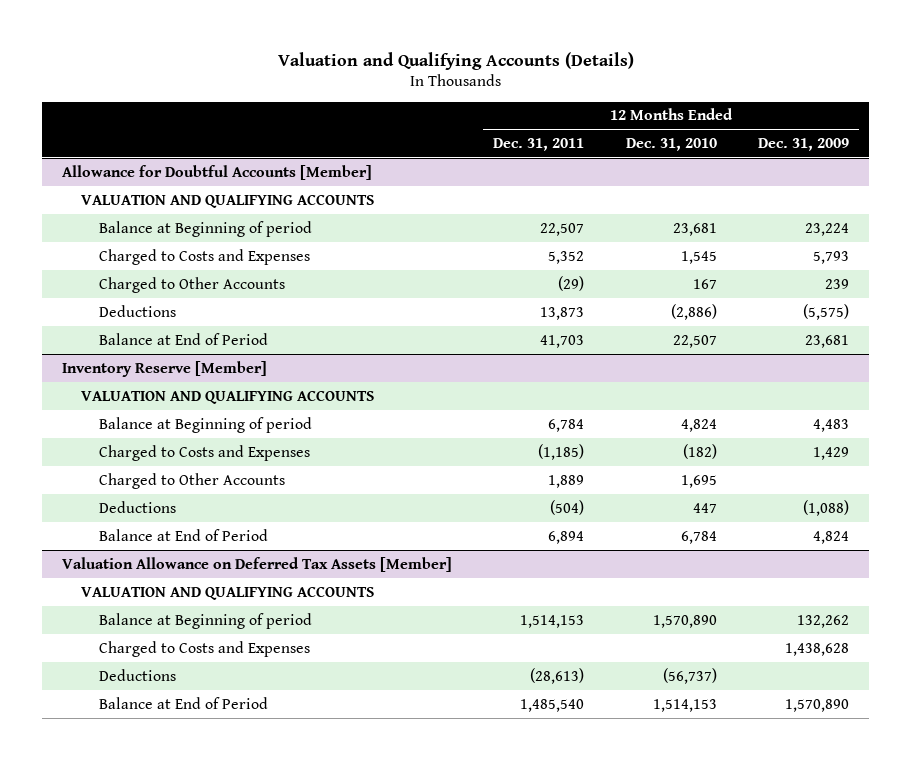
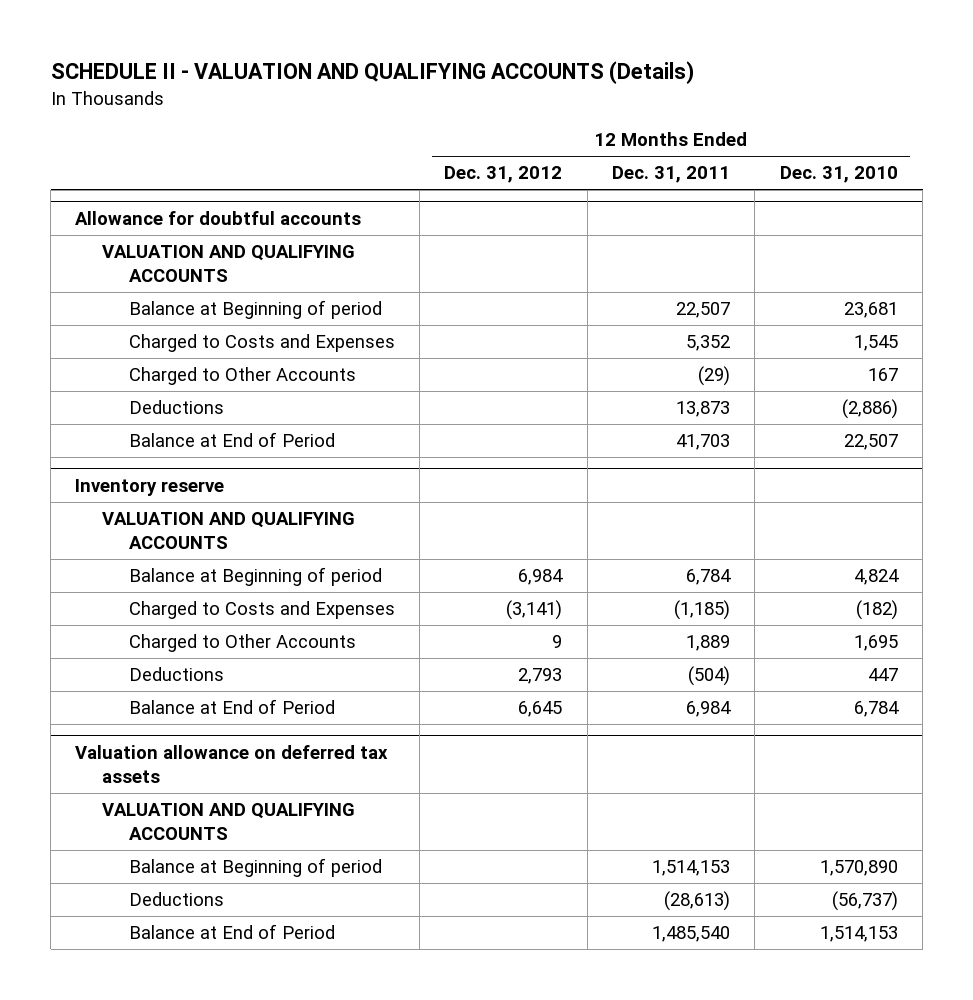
- Valuation and Qualifying Accounts (Details)
+ SCHEDULE II - VALUATION AND QUALIFYING ACCOUNTS (Details)
- | 12 Months Ended Dec. 31, 2011 | 12 Months Ended Dec. 31, 2010 | 12 Months Ended Dec. 31, 2009
+ | 12 Months Ended Dec. 31, 2012 | 12 Months Ended Dec. 31, 2011 | 12 Months Ended Dec. 31, 2010
- Allowance for Doubtful Accounts [Member]
+ Allowance for doubtful accounts
- Inventory Reserve [Member]
+ Inventory reserve
- Balance at End of Period | 6,894 | 6,784 | 4,824
- Valuation Allowance on Deferred Tax Assets [Member]
+ Balance at End of Period | 6,645 | 6,984 | 6,784
+ Valuation allowance on deferred tax assets
- Charged to Costs and Expenses | | | 1,438,628

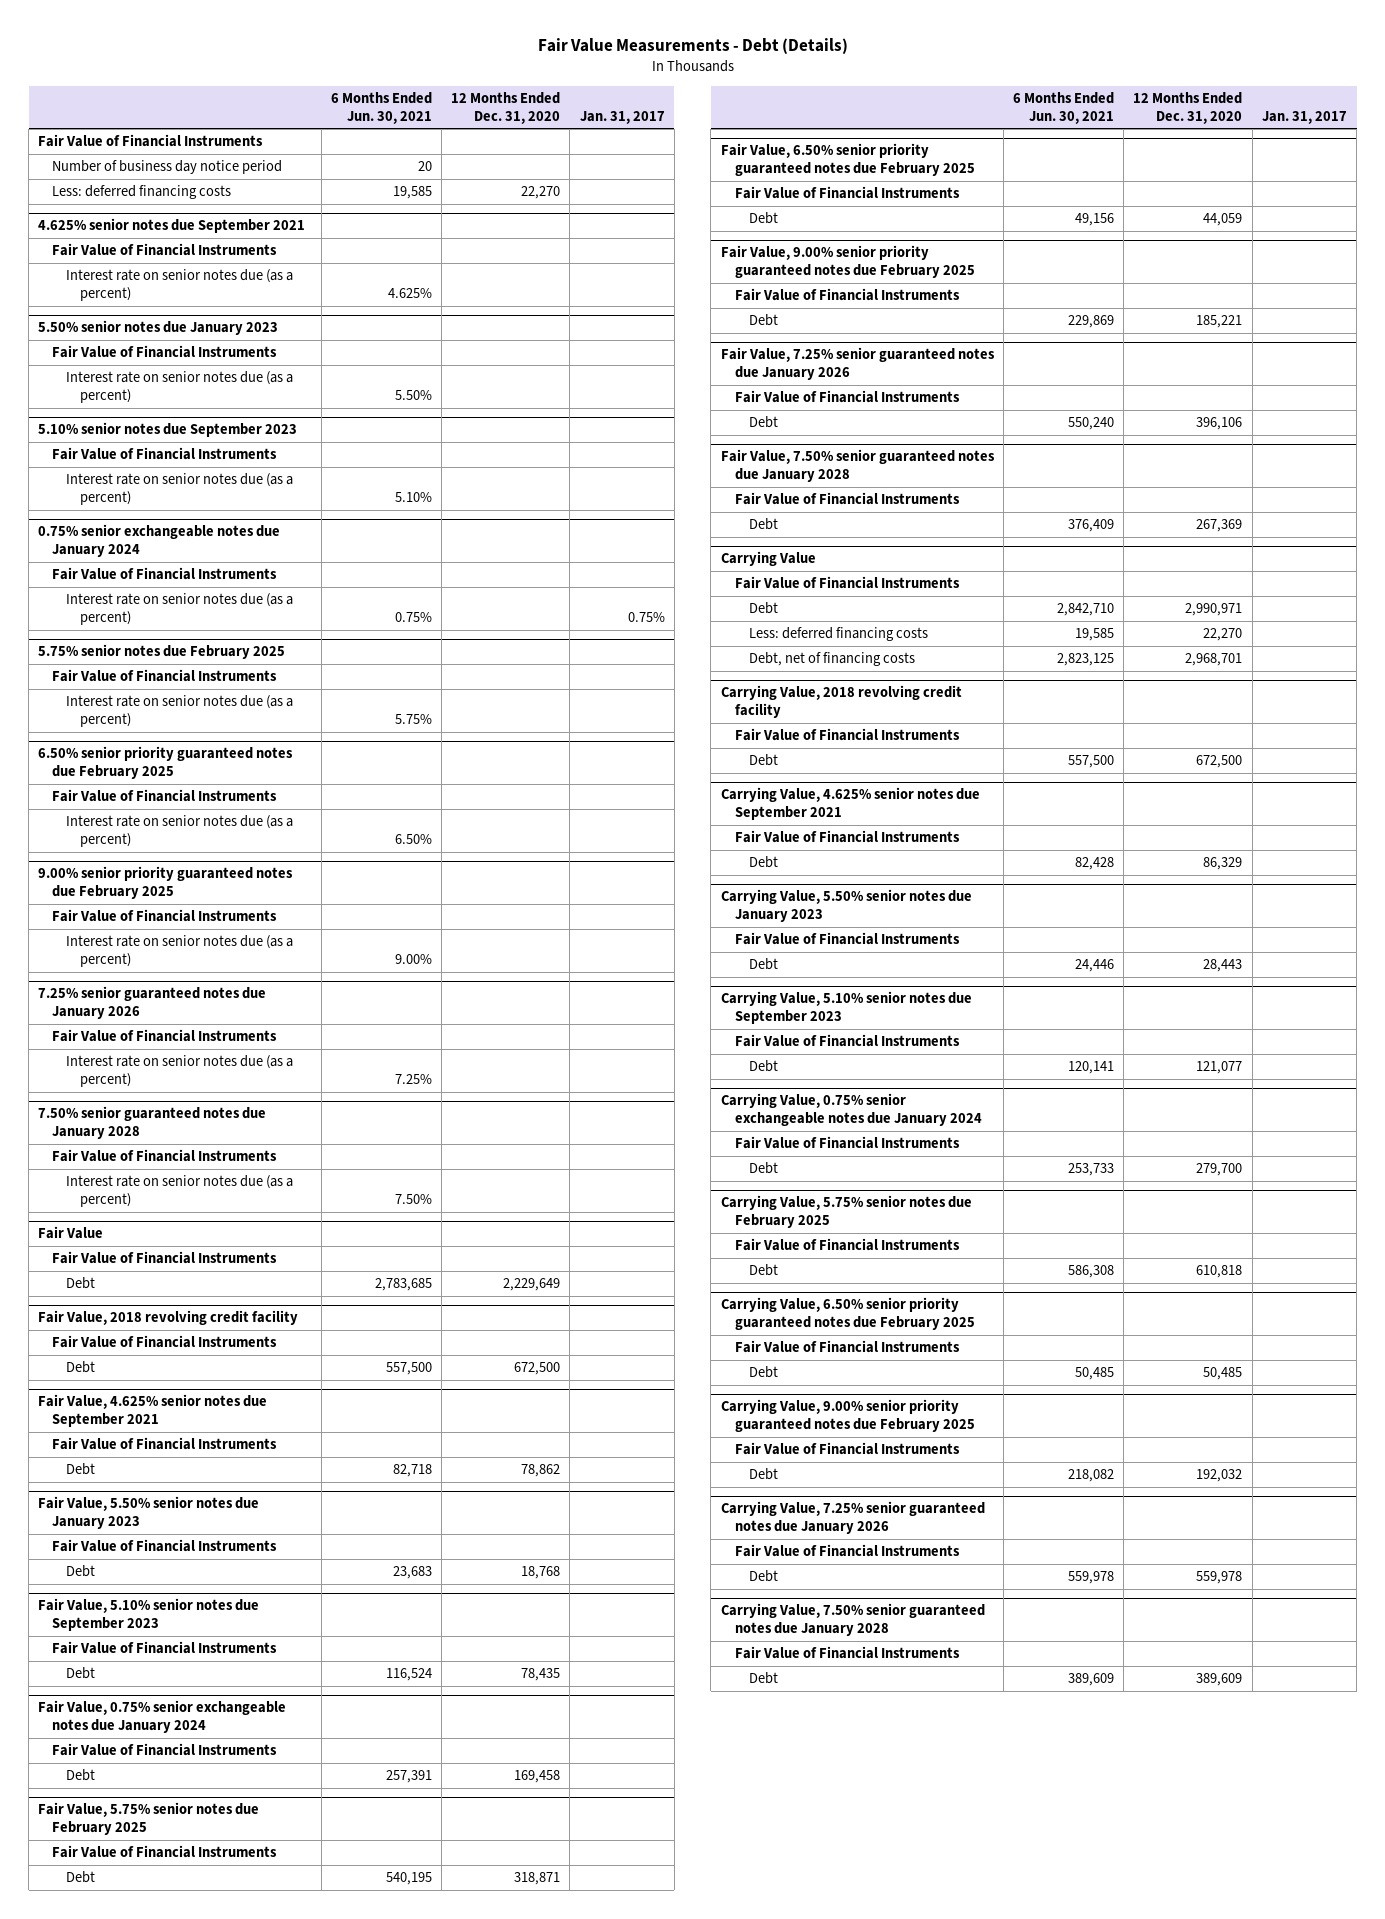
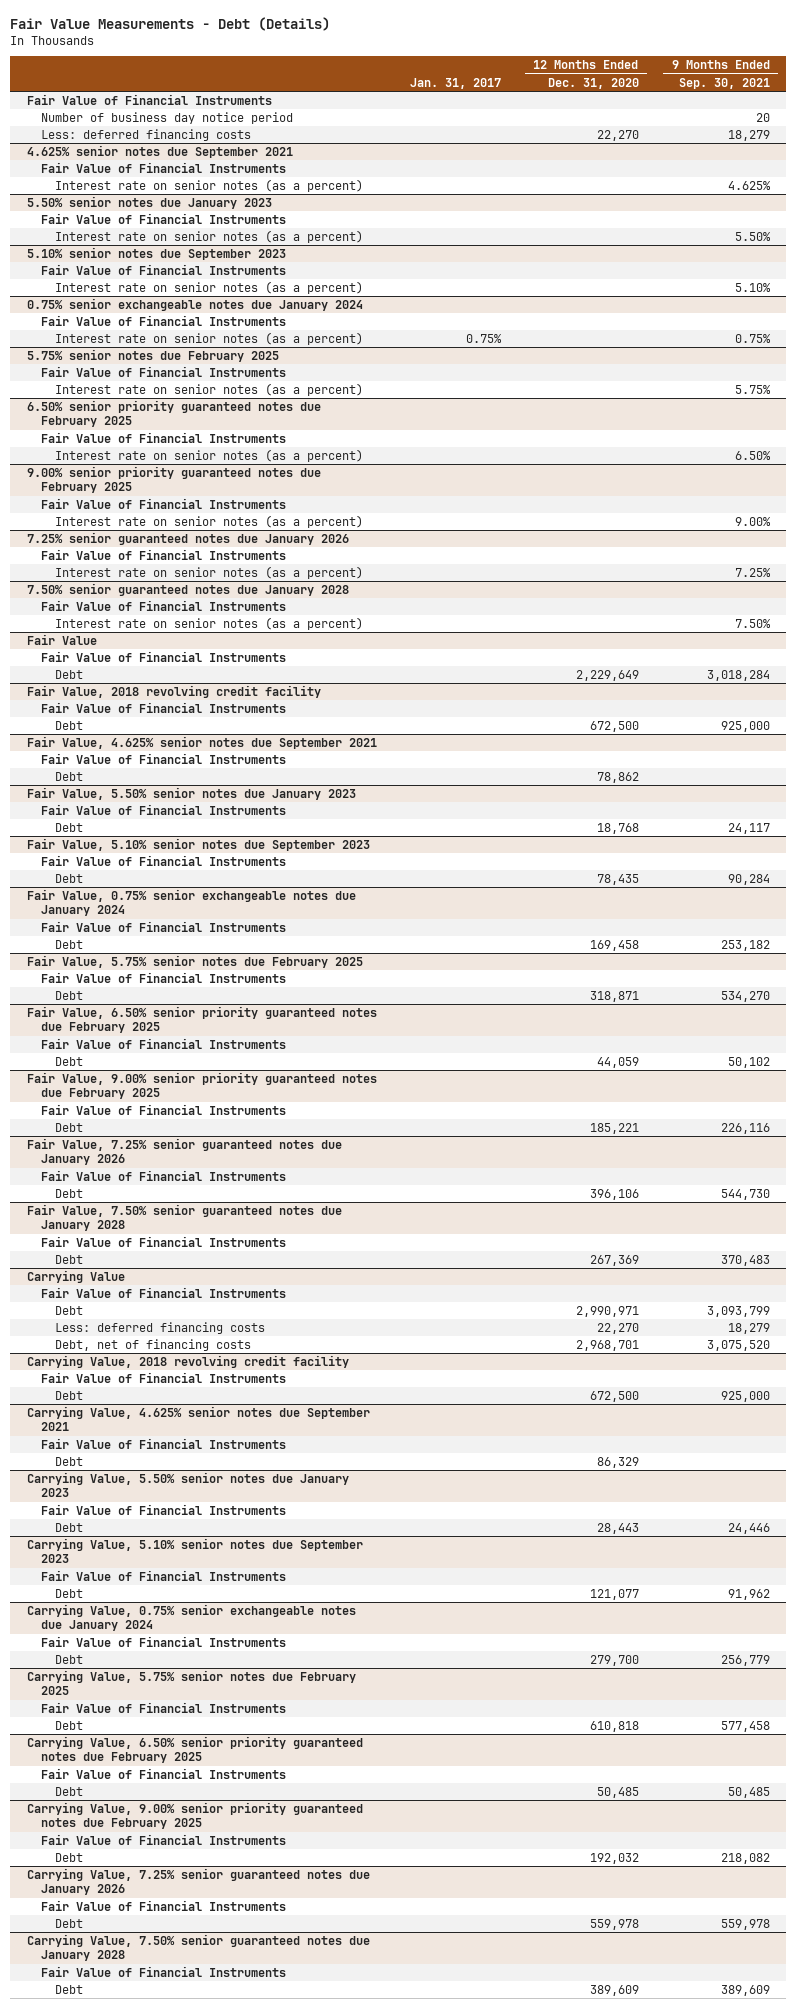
- | 6 Months Ended Jun. 30, 2021 | 12 Months Ended Dec. 31, 2020 | Jan. 31, 2017
+ | Jan. 31, 2017 | 12 Months Ended Dec. 31, 2020 | 9 Months Ended Sep. 30, 2021
@ 4.625% senior notes due September 2021
- Interest rate on senior notes due (as a percent) | 4.625% | |
+ Interest rate on senior notes (as a percent) | | | 4.625%
@ 5.50% senior notes due January 2023
- Interest rate on senior notes due (as a percent) | 5.50% | |
+ Interest rate on senior notes (as a percent) | | | 5.50%
@ 5.10% senior notes due September 2023
- Interest rate on senior notes due (as a percent) | 5.10% | |
+ Interest rate on senior notes (as a percent) | | | 5.10%
@ 0.75% senior exchangeable notes due January 2024
- Interest rate on senior notes due (as a percent) | 0.75% | | 0.75%
+ Interest rate on senior notes (as a percent) | 0.75% | | 0.75%
@ 5.75% senior notes due February 2025
- Interest rate on senior notes due (as a percent) | 5.75% | |
+ Interest rate on senior notes (as a percent) | | | 5.75%
@ 6.50% senior priority guaranteed notes due February 2025
- Interest rate on senior notes due (as a percent) | 6.50% | |
+ Interest rate on senior notes (as a percent) | | | 6.50%
@ 9.00% senior priority guaranteed notes due February 2025
- Interest rate on senior notes due (as a percent) | 9.00% | |
+ Interest rate on senior notes (as a percent) | | | 9.00%
@ 7.25% senior guaranteed notes due January 2026
- Interest rate on senior notes due (as a percent) | 7.25% | |
+ Interest rate on senior notes (as a percent) | | | 7.25%
@ 7.50% senior guaranteed notes due January 2028
- Interest rate on senior notes due (as a percent) | 7.50% | |
+ Interest rate on senior notes (as a percent) | | | 7.50%

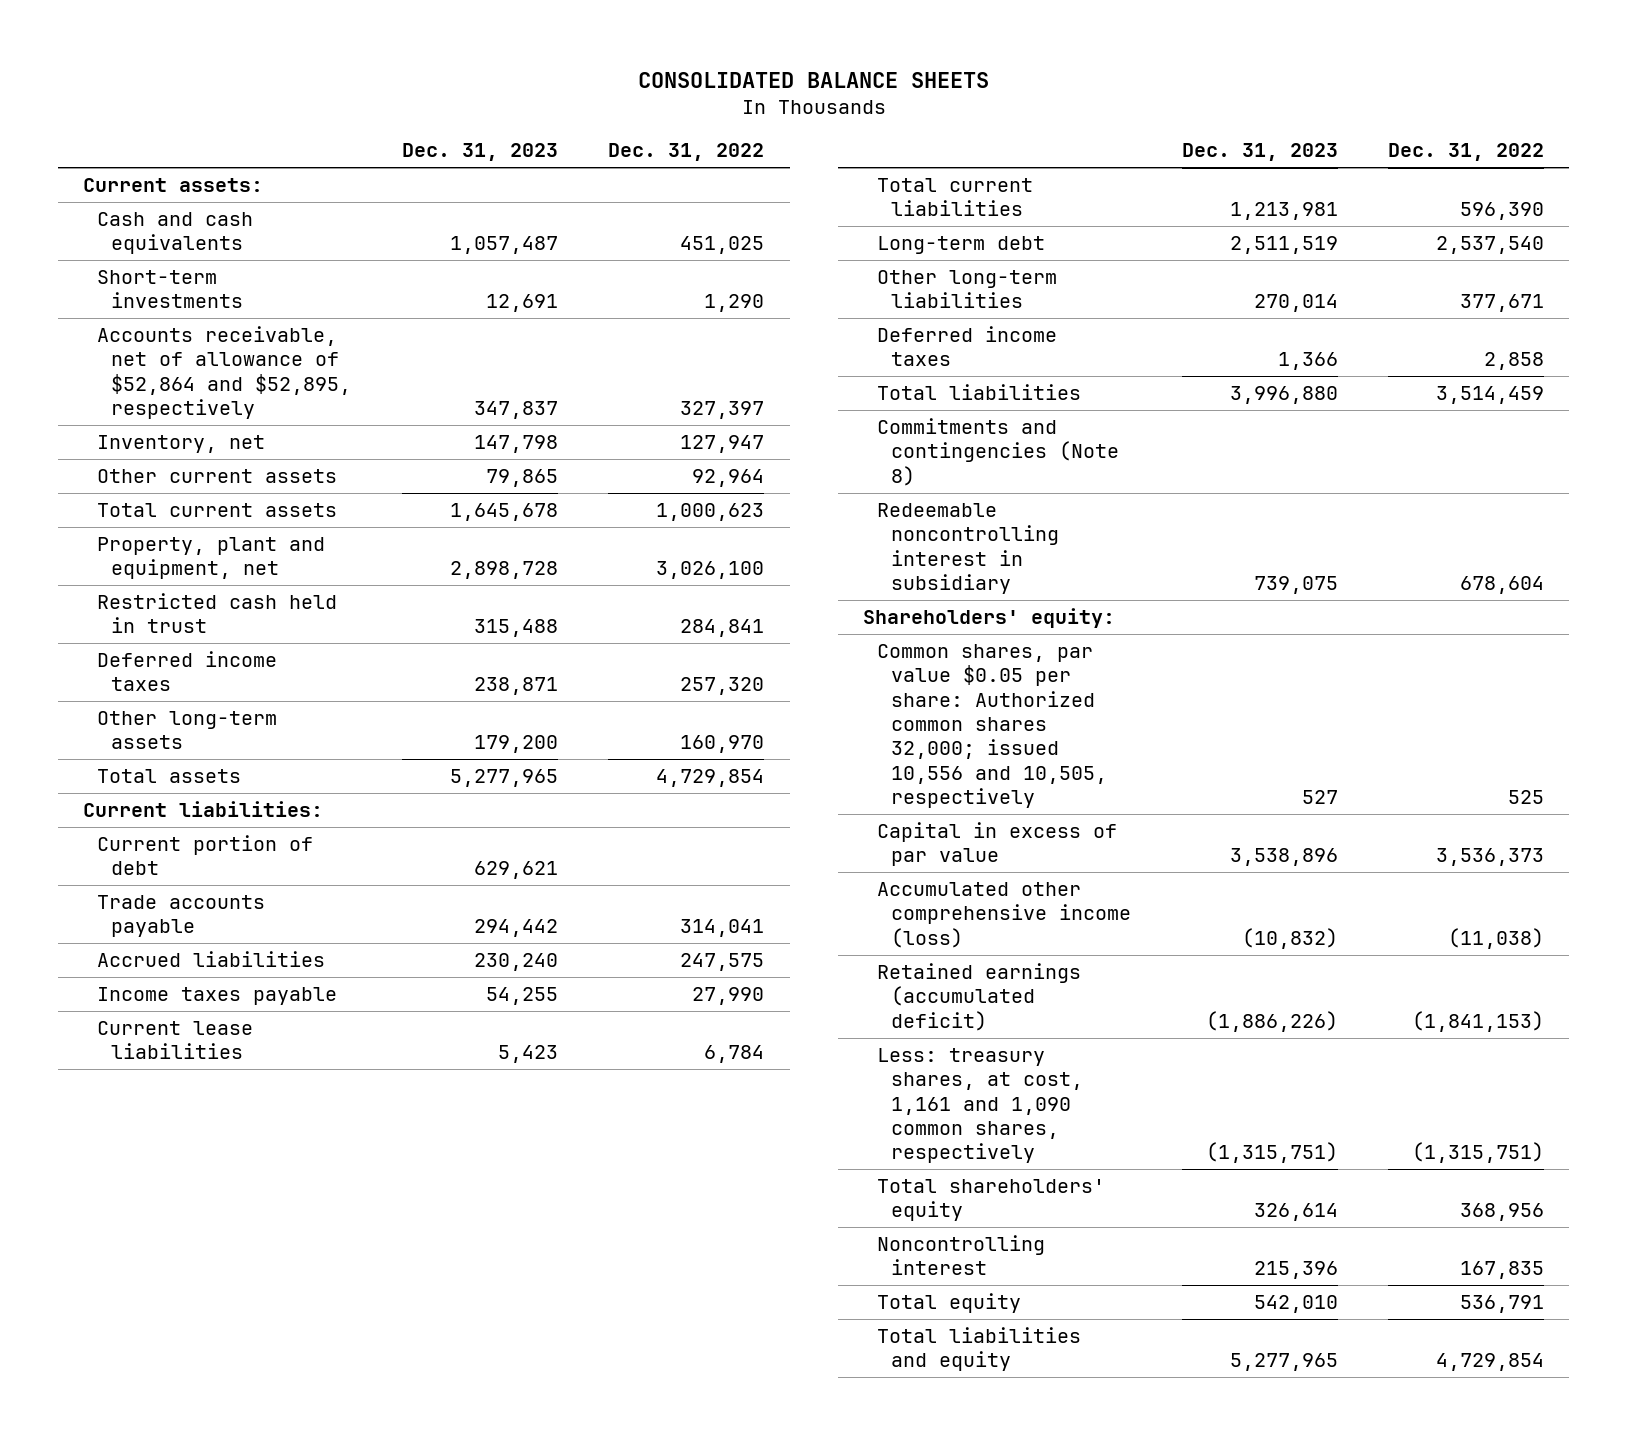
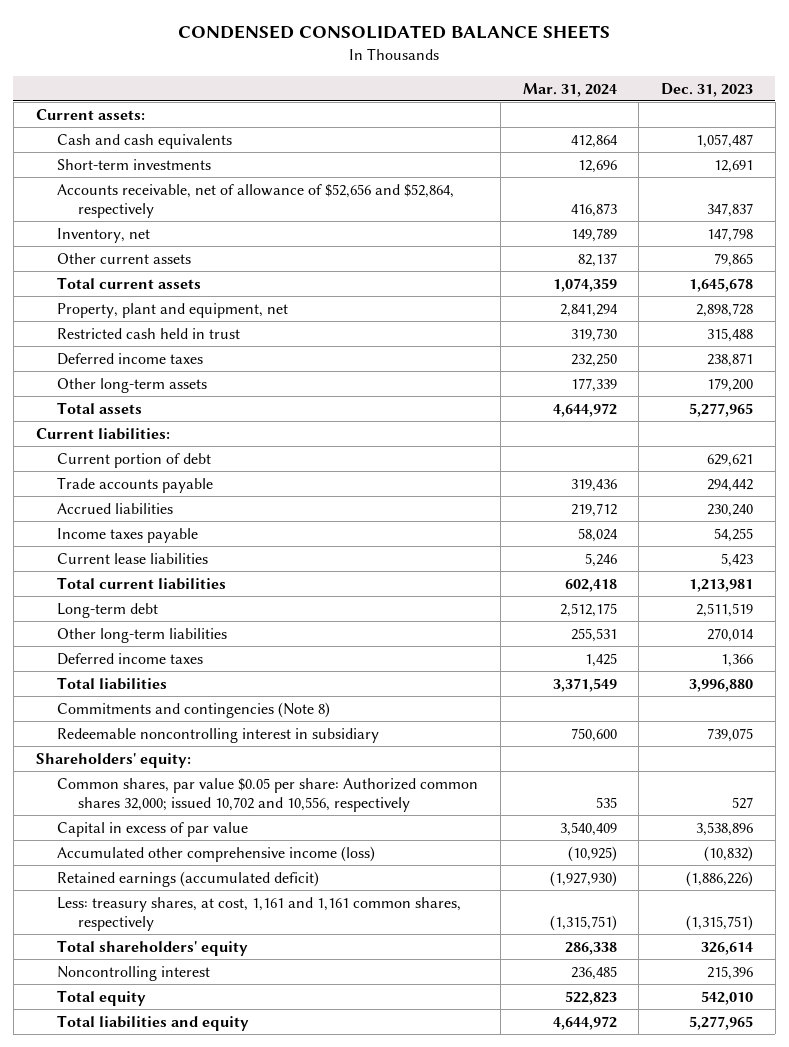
- CONSOLIDATED BALANCE SHEETS
+ CONDENSED CONSOLIDATED BALANCE SHEETS
- | Dec. 31, 2023 | Dec. 31, 2022
+ | Mar. 31, 2024 | Dec. 31, 2023
- Accounts receivable, net of allowance of $52,864 and $52,895, respectively | 347,837 | 327,397
+ Accounts receivable, net of allowance of $52,656 and $52,864, respectively | 416,873 | 347,837
- Common shares, par value $0.05 per share: Authorized common shares 32,000; issued 10,556 and 10,505, respectively | 527 | 525
+ Common shares, par value $0.05 per share: Authorized common shares 32,000; issued 10,702 and 10,556, respectively | 535 | 527
- Less: treasury shares, at cost, 1,161 and 1,090 common shares, respectively | (1,315,751) | (1,315,751)
+ Less: treasury shares, at cost, 1,161 and 1,161 common shares, respectively | (1,315,751) | (1,315,751)

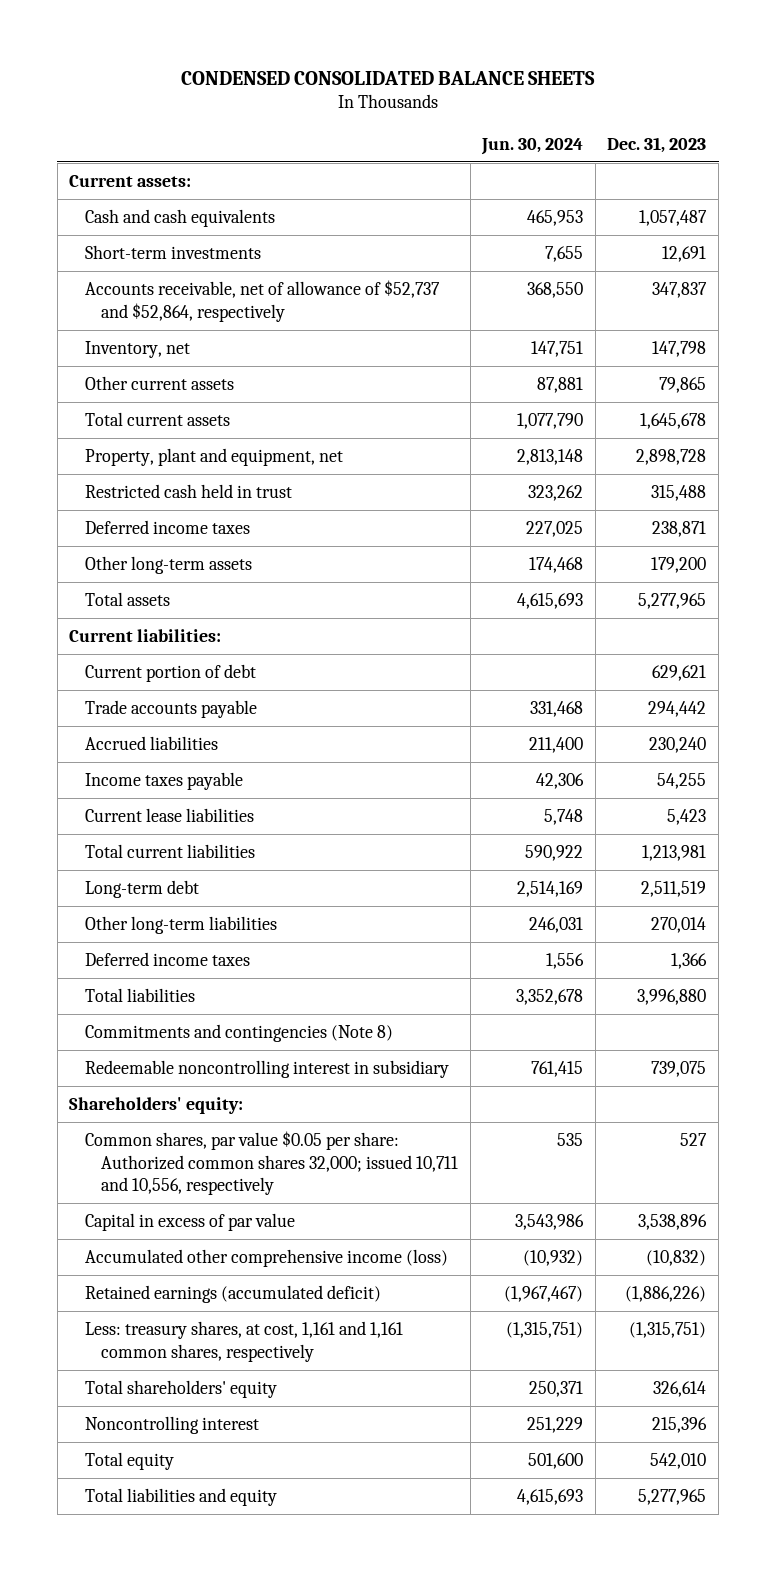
- | Mar. 31, 2024 | Dec. 31, 2023
+ | Jun. 30, 2024 | Dec. 31, 2023
- Accounts receivable, net of allowance of $52,656 and $52,864, respectively | 416,873 | 347,837
+ Accounts receivable, net of allowance of $52,737 and $52,864, respectively | 368,550 | 347,837
- Common shares, par value $0.05 per share: Authorized common shares 32,000; issued 10,702 and 10,556, respectively | 535 | 527
+ Common shares, par value $0.05 per share: Authorized common shares 32,000; issued 10,711 and 10,556, respectively | 535 | 527

